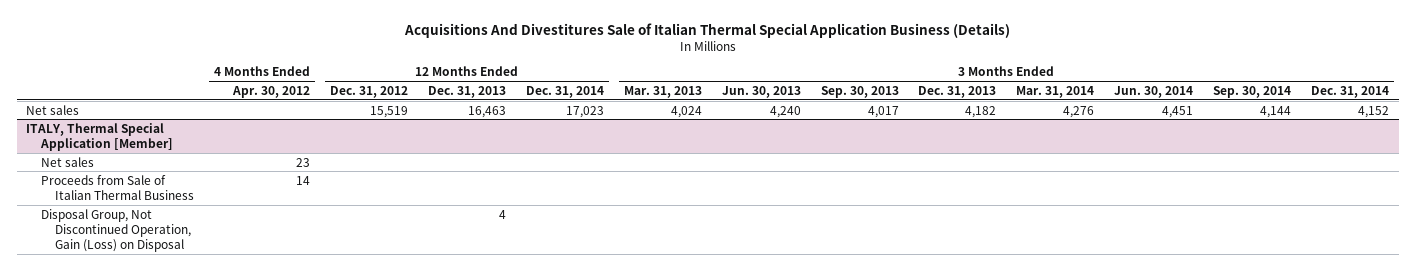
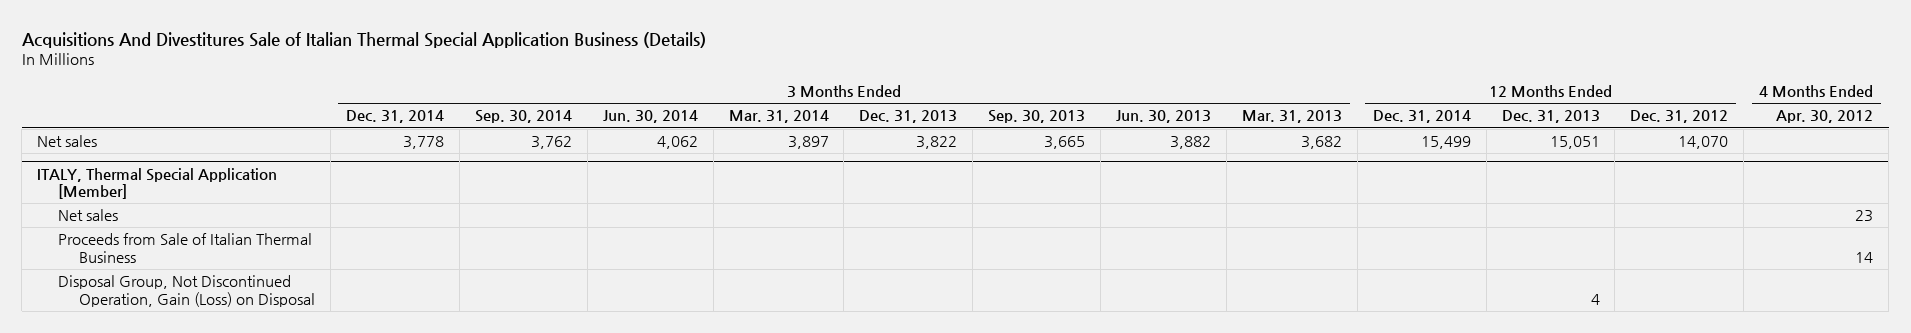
- | 4 Months Ended Apr. 30, 2012 | 12 Months Ended Dec. 31, 2012 | 12 Months Ended Dec. 31, 2013 | 12 Months Ended Dec. 31, 2014 | 3 Months Ended Mar. 31, 2013 | 3 Months Ended Jun. 30, 2013 | 3 Months Ended Sep. 30, 2013 | 3 Months Ended Dec. 31, 2013 | 3 Months Ended Mar. 31, 2014 | 3 Months Ended Jun. 30, 2014 | 3 Months Ended Sep. 30, 2014 | 3 Months Ended Dec. 31, 2014
+ | 3 Months Ended Dec. 31, 2014 | 3 Months Ended Sep. 30, 2014 | 3 Months Ended Jun. 30, 2014 | 3 Months Ended Mar. 31, 2014 | 3 Months Ended Dec. 31, 2013 | 3 Months Ended Sep. 30, 2013 | 3 Months Ended Jun. 30, 2013 | 3 Months Ended Mar. 31, 2013 | 12 Months Ended Dec. 31, 2014 | 12 Months Ended Dec. 31, 2013 | 12 Months Ended Dec. 31, 2012 | 4 Months Ended Apr. 30, 2012
- Net sales | | 15,519 | 16,463 | 17,023 | 4,024 | 4,240 | 4,017 | 4,182 | 4,276 | 4,451 | 4,144 | 4,152
+ Net sales | 3,778 | 3,762 | 4,062 | 3,897 | 3,822 | 3,665 | 3,882 | 3,682 | 15,499 | 15,051 | 14,070 |

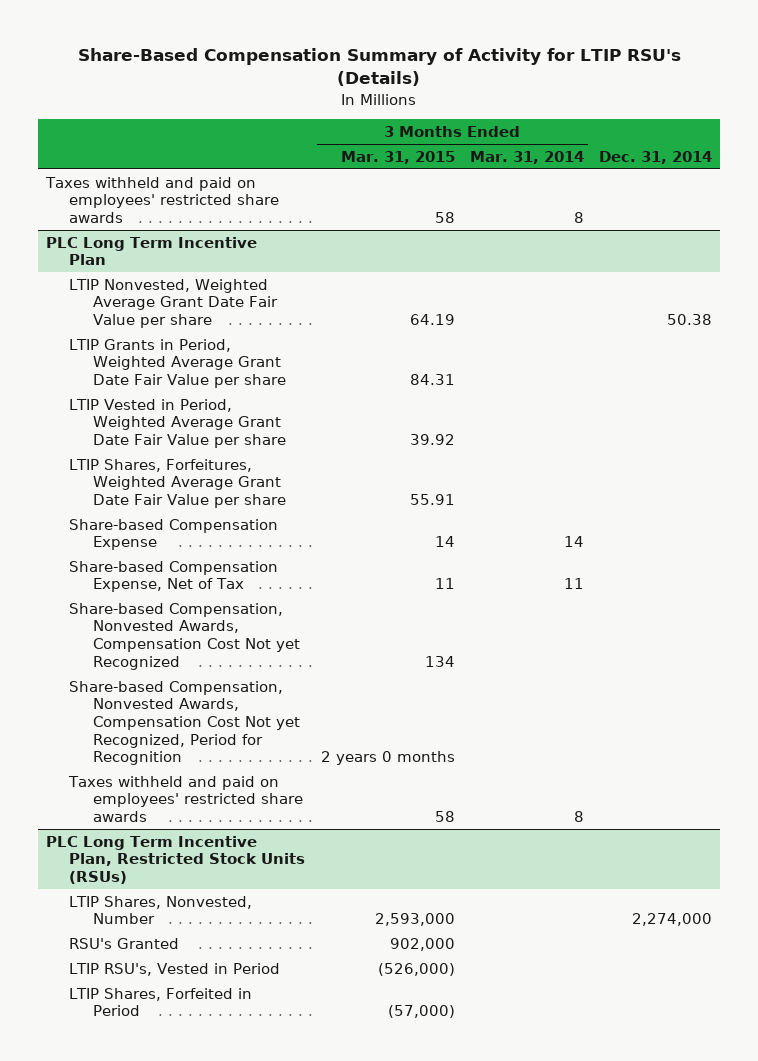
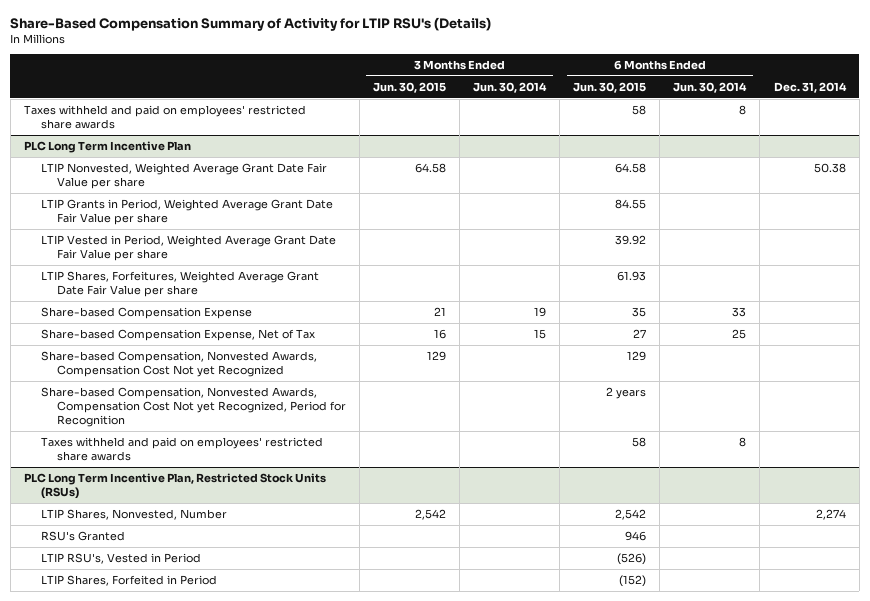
- | 3 Months Ended Mar. 31, 2015 | 3 Months Ended Mar. 31, 2014 | Dec. 31, 2014
+ | 3 Months Ended Jun. 30, 2015 | 3 Months Ended Jun. 30, 2014 | 6 Months Ended Jun. 30, 2015 | 6 Months Ended Jun. 30, 2014 | Dec. 31, 2014
@ PLC Long Term Incentive Plan, Restricted Stock Units (RSUs)
- LTIP Shares, Nonvested, Number | 2,593,000 | | 2,274,000
+ LTIP Shares, Nonvested, Number | 2,542 | | 2,542 | | 2,274

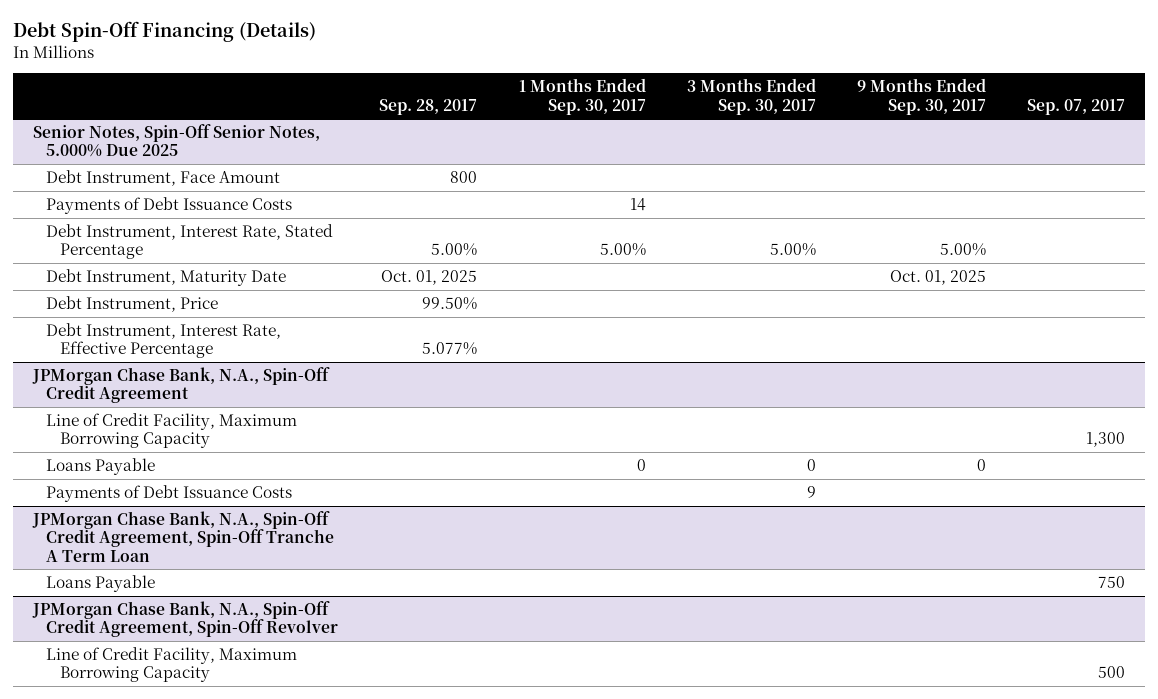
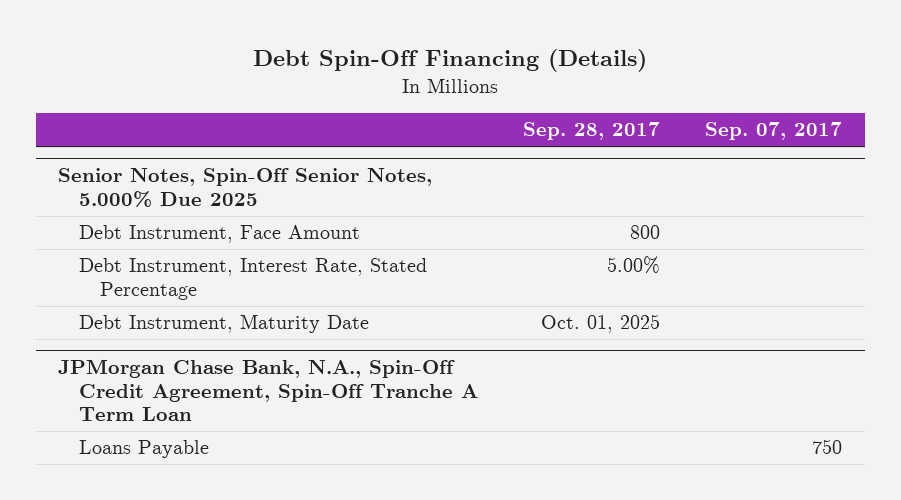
- | Sep. 28, 2017 | 1 Months Ended Sep. 30, 2017 | 3 Months Ended Sep. 30, 2017 | 9 Months Ended Sep. 30, 2017 | Sep. 07, 2017
+ | Sep. 28, 2017 | Sep. 07, 2017
@ Senior Notes, Spin-Off Senior Notes, 5.000% Due 2025
- Payments of Debt Issuance Costs | | 14 | | |
- Debt Instrument, Price | 99.50% | | | |
- Debt Instrument, Interest Rate, Effective Percentage | 5.077% | | | |
- JPMorgan Chase Bank, N.A., Spin-Off Credit Agreement
- Line of Credit Facility, Maximum Borrowing Capacity | | | | | 1,300
- Loans Payable | | 0 | 0 | 0 |
- Payments of Debt Issuance Costs | | | 9 | |
- JPMorgan Chase Bank, N.A., Spin-Off Credit Agreement, Spin-Off Revolver
- Line of Credit Facility, Maximum Borrowing Capacity | | | | | 500

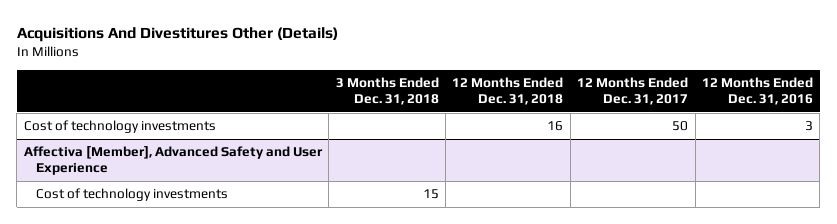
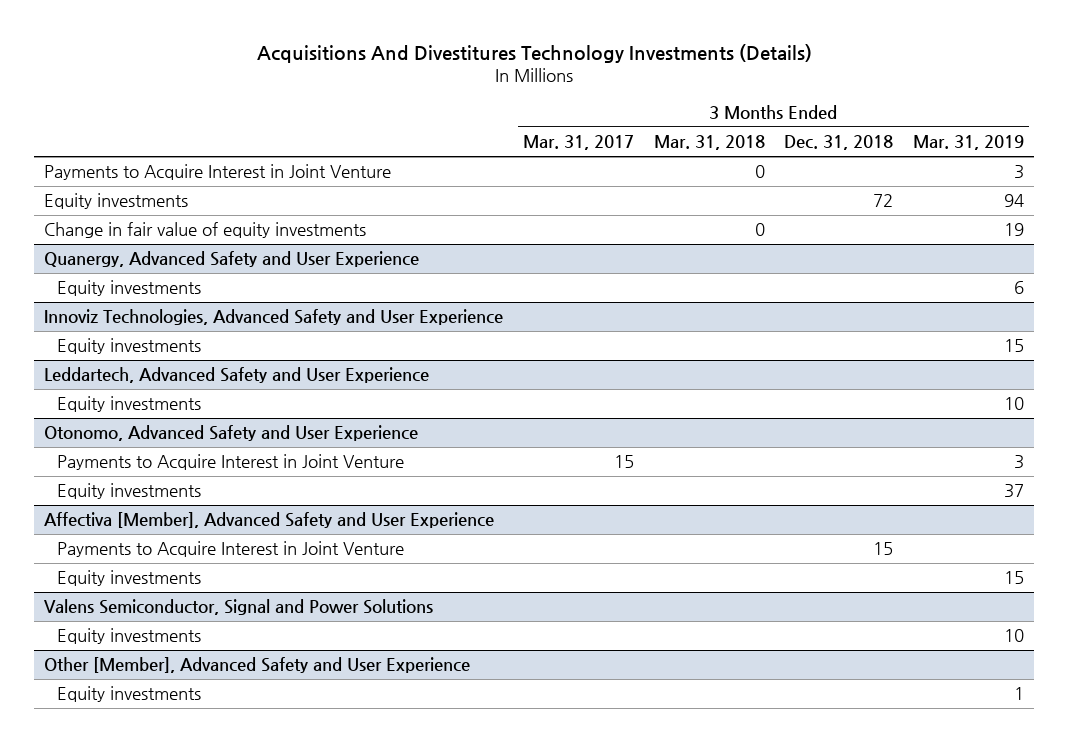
- Acquisitions And Divestitures Other (Details)
+ Acquisitions And Divestitures Technology Investments (Details)
- | 3 Months Ended Dec. 31, 2018 | 12 Months Ended Dec. 31, 2018 | 12 Months Ended Dec. 31, 2017 | 12 Months Ended Dec. 31, 2016
+ | 3 Months Ended Mar. 31, 2017 | 3 Months Ended Mar. 31, 2018 | 3 Months Ended Dec. 31, 2018 | 3 Months Ended Mar. 31, 2019
- Cost of technology investments | | 16 | 50 | 3
+ Payments to Acquire Interest in Joint Venture | | 0 | | 3
+ Equity investments | | | 72 | 94
+ Change in fair value of equity investments | | 0 | | 19
+ Quanergy, Advanced Safety and User Experience
+ Equity investments | | | | 6
+ Innoviz Technologies, Advanced Safety and User Experience
+ Equity investments | | | | 15
+ Leddartech, Advanced Safety and User Experience
+ Equity investments | | | | 10
+ Otonomo, Advanced Safety and User Experience
+ Payments to Acquire Interest in Joint Venture | 15 | | | 3
+ Equity investments | | | | 37
@ Affectiva [Member], Advanced Safety and User Experience
- Cost of technology investments | 15 | | |
+ Payments to Acquire Interest in Joint Venture | | | 15 |
+ Equity investments | | | | 15
+ Valens Semiconductor, Signal and Power Solutions
+ Equity investments | | | | 10
+ Other [Member], Advanced Safety and User Experience
+ Equity investments | | | | 1

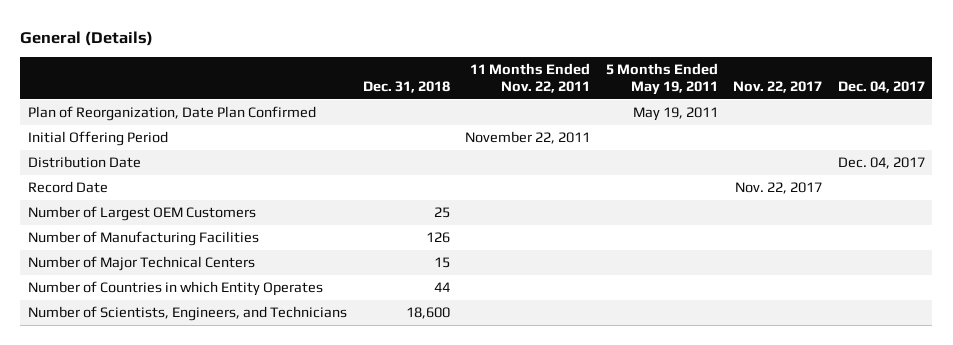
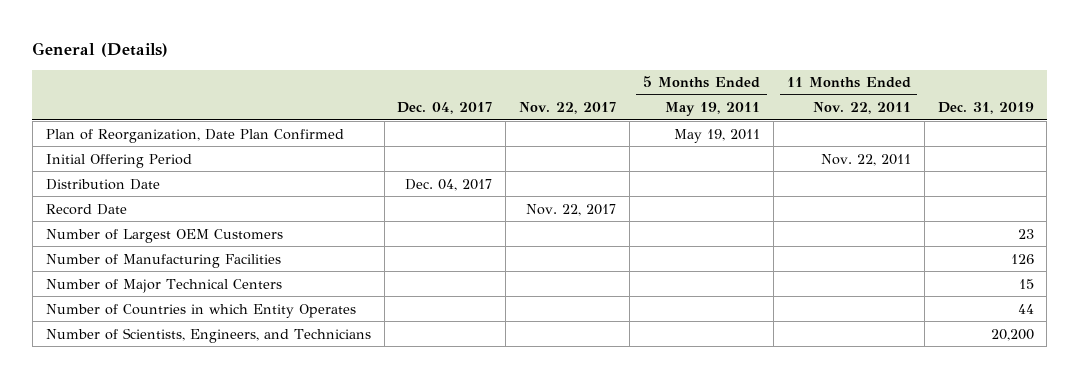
- | Dec. 31, 2018 | 11 Months Ended Nov. 22, 2011 | 5 Months Ended May 19, 2011 | Nov. 22, 2017 | Dec. 04, 2017
+ | Dec. 04, 2017 | Nov. 22, 2017 | 5 Months Ended May 19, 2011 | 11 Months Ended Nov. 22, 2011 | Dec. 31, 2019
- Initial Offering Period | | November 22, 2011 | | |
+ Initial Offering Period | | | | Nov. 22, 2011 |

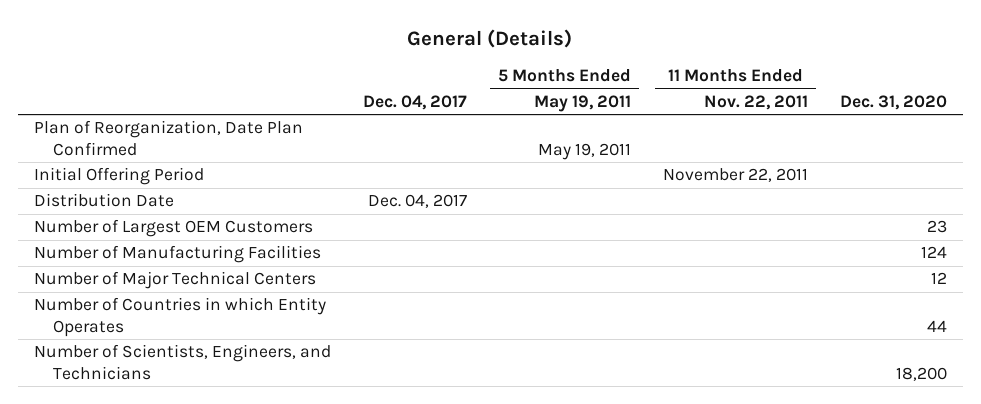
- | Dec. 04, 2017 | Nov. 22, 2017 | 5 Months Ended May 19, 2011 | 11 Months Ended Nov. 22, 2011 | Dec. 31, 2019
+ | Dec. 04, 2017 | 5 Months Ended May 19, 2011 | 11 Months Ended Nov. 22, 2011 | Dec. 31, 2020
- Initial Offering Period | | | | Nov. 22, 2011 |
+ Initial Offering Period | | | November 22, 2011 |
- Record Date | | Nov. 22, 2017 | | |

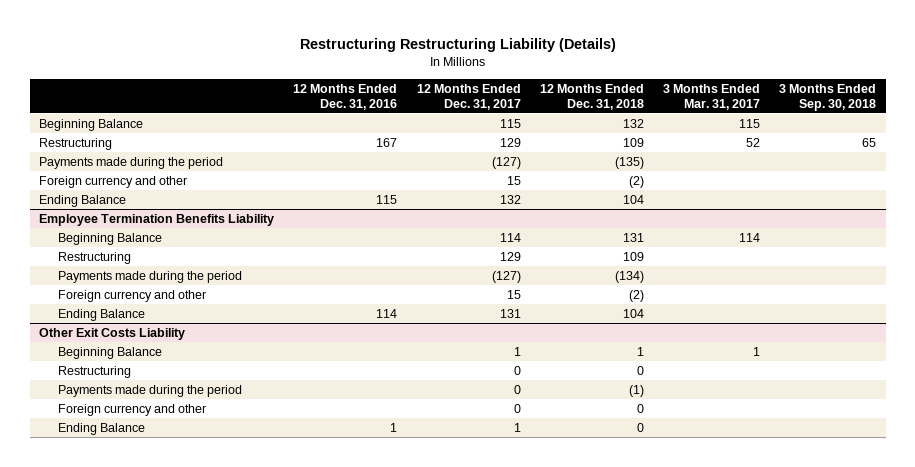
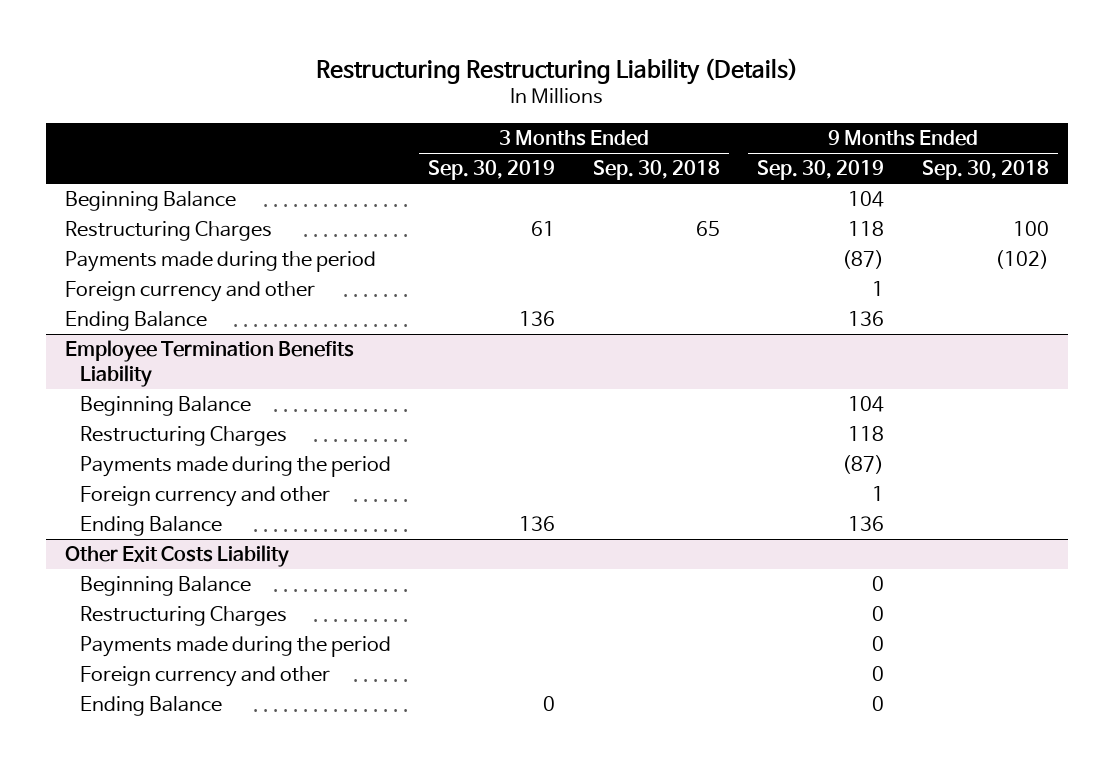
- | 12 Months Ended Dec. 31, 2016 | 12 Months Ended Dec. 31, 2017 | 12 Months Ended Dec. 31, 2018 | 3 Months Ended Mar. 31, 2017 | 3 Months Ended Sep. 30, 2018
+ | 3 Months Ended Sep. 30, 2019 | 3 Months Ended Sep. 30, 2018 | 9 Months Ended Sep. 30, 2019 | 9 Months Ended Sep. 30, 2018
- Restructuring | 167 | 129 | 109 | 52 | 65
+ Restructuring Charges | 61 | 65 | 118 | 100
@ Employee Termination Benefits Liability
- Restructuring | | 129 | 109 | |
+ Restructuring Charges | | | 118 |
@ Other Exit Costs Liability
- Restructuring | | 0 | 0 | |
+ Restructuring Charges | | | 0 |

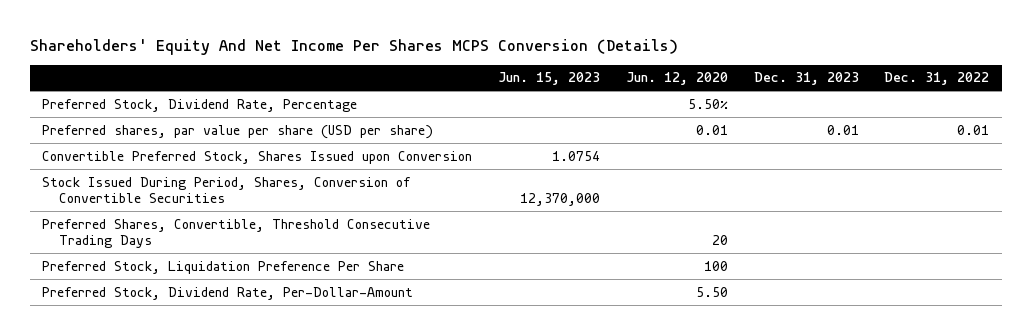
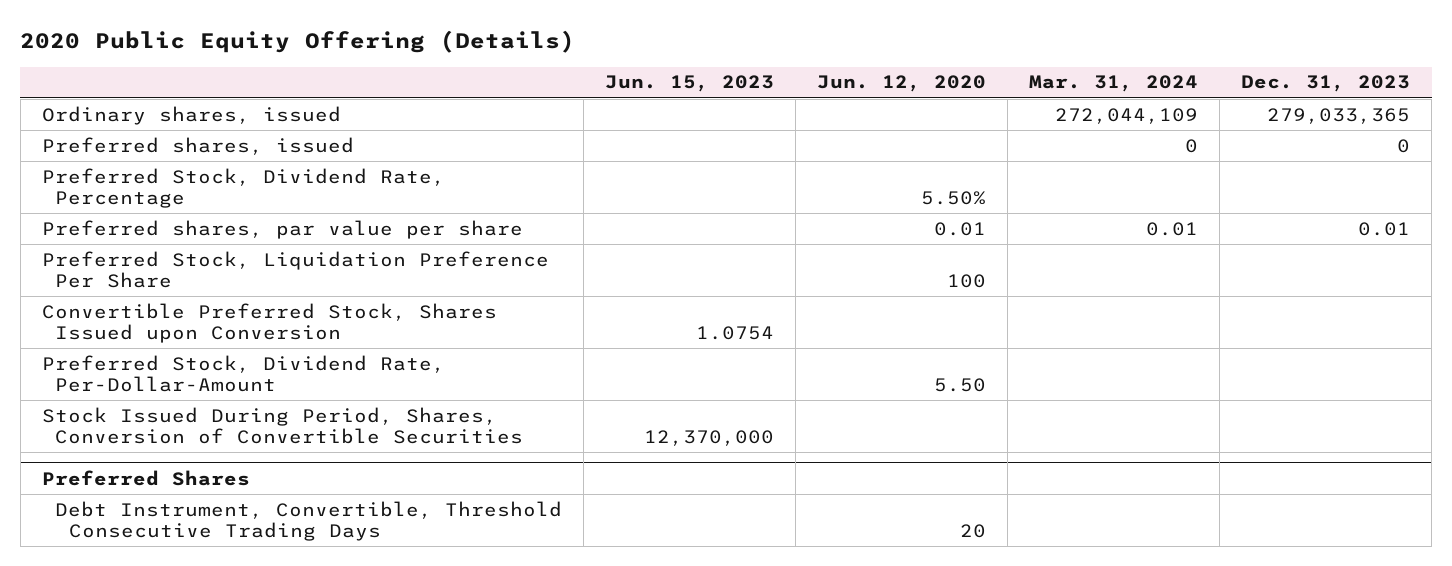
- Shareholders' Equity And Net Income Per Shares MCPS Conversion (Details)
+ 2020 Public Equity Offering (Details)
- | Jun. 15, 2023 | Jun. 12, 2020 | Dec. 31, 2023 | Dec. 31, 2022
+ | Jun. 15, 2023 | Jun. 12, 2020 | Mar. 31, 2024 | Dec. 31, 2023
+ Ordinary shares, issued | | | 272,044,109 | 279,033,365
+ Preferred shares, issued | | | 0 | 0
- Preferred shares, par value per share (USD per share) | | 0.01 | 0.01 | 0.01
- Preferred Shares, Convertible, Threshold Consecutive Trading Days | | 20 | |
+ Preferred shares, par value per share | | 0.01 | 0.01 | 0.01
moved down: Convertible Preferred Stock, Shares Issued upon Conversion | 1.0754 | | |
moved down: Stock Issued During Period, Shares, Conversion of Convertible Securities | 12,370,000 | | |
+ Preferred Shares
+ Debt Instrument, Convertible, Threshold Consecutive Trading Days | | 20 | |

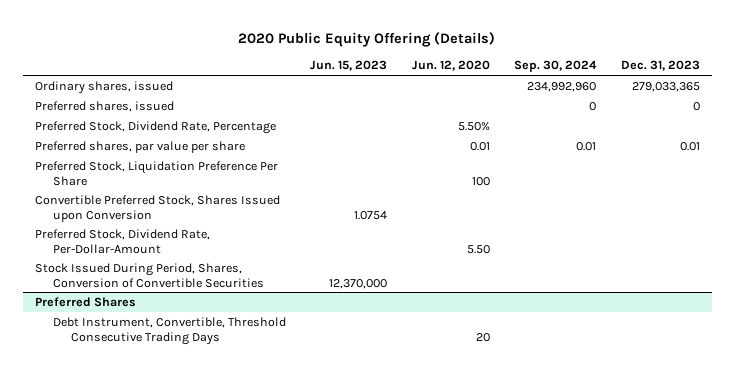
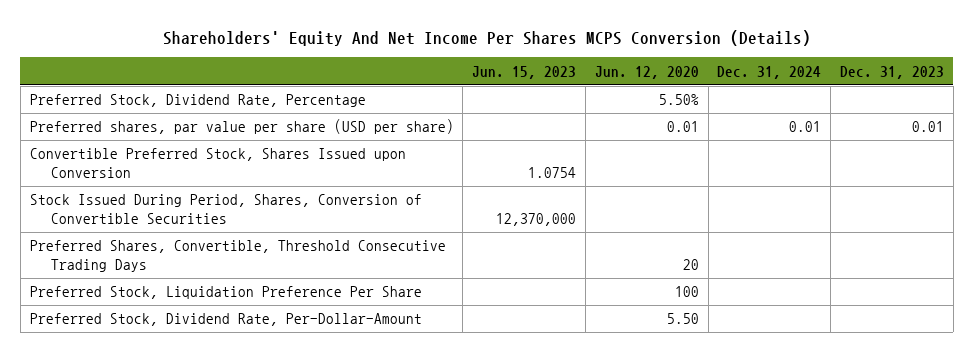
- 2020 Public Equity Offering (Details)
+ Shareholders' Equity And Net Income Per Shares MCPS Conversion (Details)
- | Jun. 15, 2023 | Jun. 12, 2020 | Sep. 30, 2024 | Dec. 31, 2023
+ | Jun. 15, 2023 | Jun. 12, 2020 | Dec. 31, 2024 | Dec. 31, 2023
- Ordinary shares, issued | | | 234,992,960 | 279,033,365
- Preferred shares, issued | | | 0 | 0
- Preferred shares, par value per share | | 0.01 | 0.01 | 0.01
+ Preferred shares, par value per share (USD per share) | | 0.01 | 0.01 | 0.01
- Preferred Shares
- Debt Instrument, Convertible, Threshold Consecutive Trading Days | | 20 | |
+ Preferred Shares, Convertible, Threshold Consecutive Trading Days | | 20 | |
moved down: Preferred Stock, Liquidation Preference Per Share | | 100 | |
moved down: Preferred Stock, Dividend Rate, Per-Dollar-Amount | | 5.50 | |

